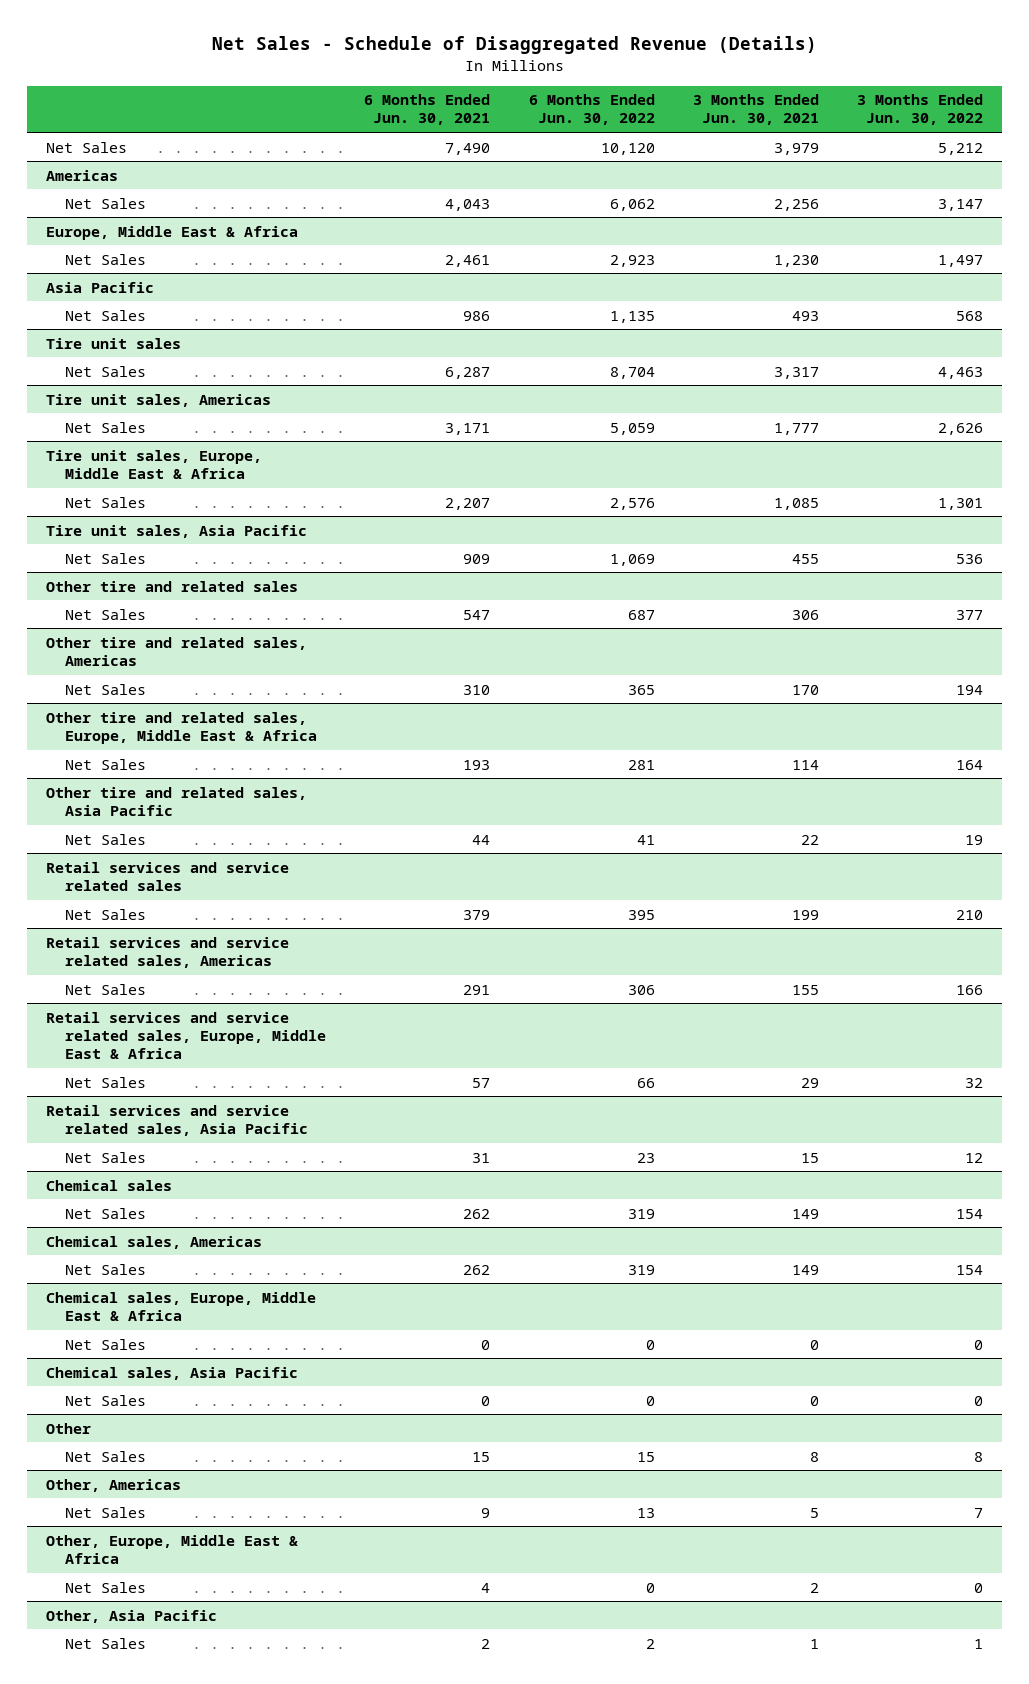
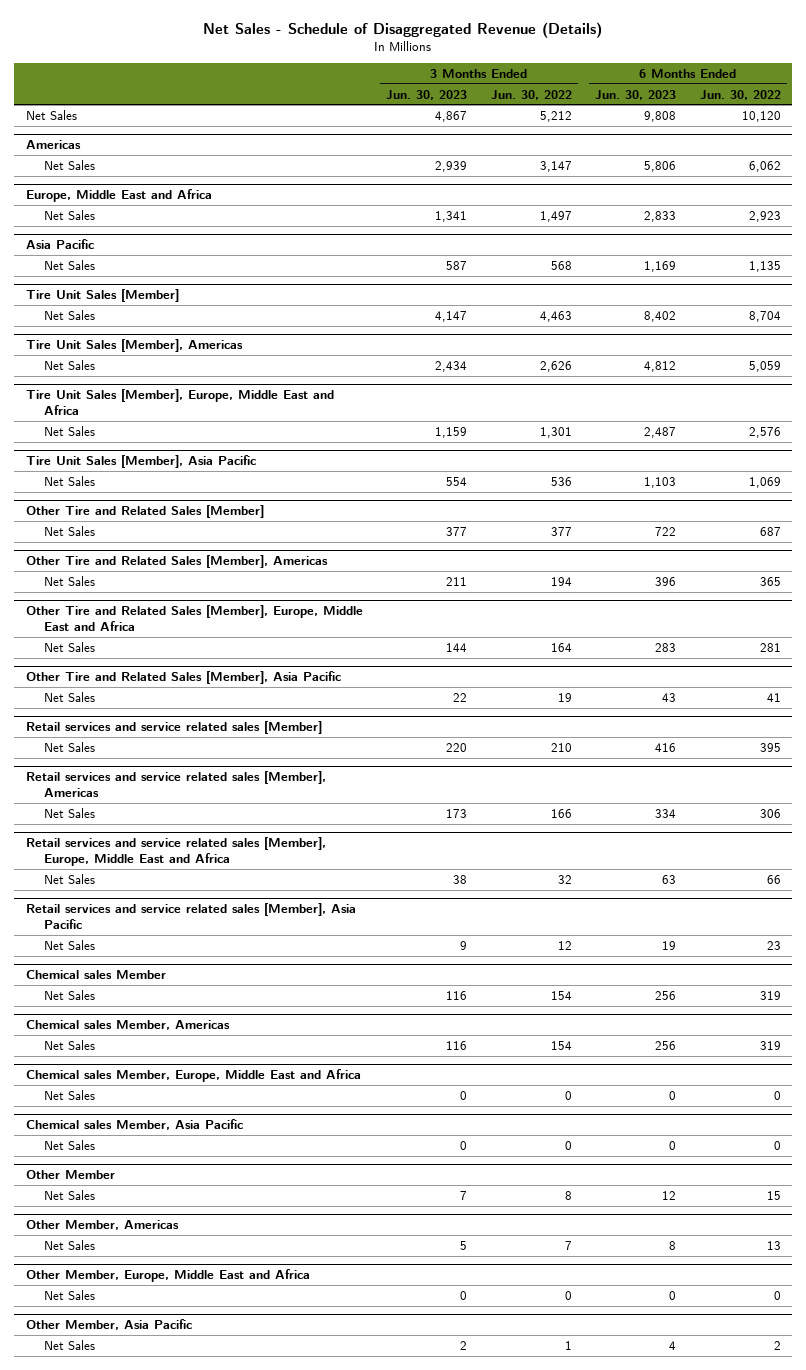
- | 6 Months Ended Jun. 30, 2021 | 6 Months Ended Jun. 30, 2022 | 3 Months Ended Jun. 30, 2021 | 3 Months Ended Jun. 30, 2022
+ | 3 Months Ended Jun. 30, 2023 | 3 Months Ended Jun. 30, 2022 | 6 Months Ended Jun. 30, 2023 | 6 Months Ended Jun. 30, 2022
- Europe, Middle East & Africa
+ Europe, Middle East and Africa
- Tire unit sales
+ Tire Unit Sales [Member]
- Tire unit sales, Americas
+ Tire Unit Sales [Member], Americas
- Tire unit sales, Europe, Middle East & Africa
+ Tire Unit Sales [Member], Europe, Middle East and Africa
- Tire unit sales, Asia Pacific
+ Tire Unit Sales [Member], Asia Pacific
- Other tire and related sales
+ Other Tire and Related Sales [Member]
- Other tire and related sales, Americas
+ Other Tire and Related Sales [Member], Americas
- Other tire and related sales, Europe, Middle East & Africa
+ Other Tire and Related Sales [Member], Europe, Middle East and Africa
- Other tire and related sales, Asia Pacific
+ Other Tire and Related Sales [Member], Asia Pacific
- Retail services and service related sales
+ Retail services and service related sales [Member]
- Retail services and service related sales, Americas
+ Retail services and service related sales [Member], Americas
- Retail services and service related sales, Europe, Middle East & Africa
+ Retail services and service related sales [Member], Europe, Middle East and Africa
- Retail services and service related sales, Asia Pacific
+ Retail services and service related sales [Member], Asia Pacific
- Chemical sales
+ Chemical sales Member
- Chemical sales, Americas
+ Chemical sales Member, Americas
- Chemical sales, Europe, Middle East & Africa
+ Chemical sales Member, Europe, Middle East and Africa
- Chemical sales, Asia Pacific
+ Chemical sales Member, Asia Pacific
- Other
+ Other Member
- Other, Americas
+ Other Member, Americas
- Other, Europe, Middle East & Africa
+ Other Member, Europe, Middle East and Africa
- Other, Asia Pacific
+ Other Member, Asia Pacific

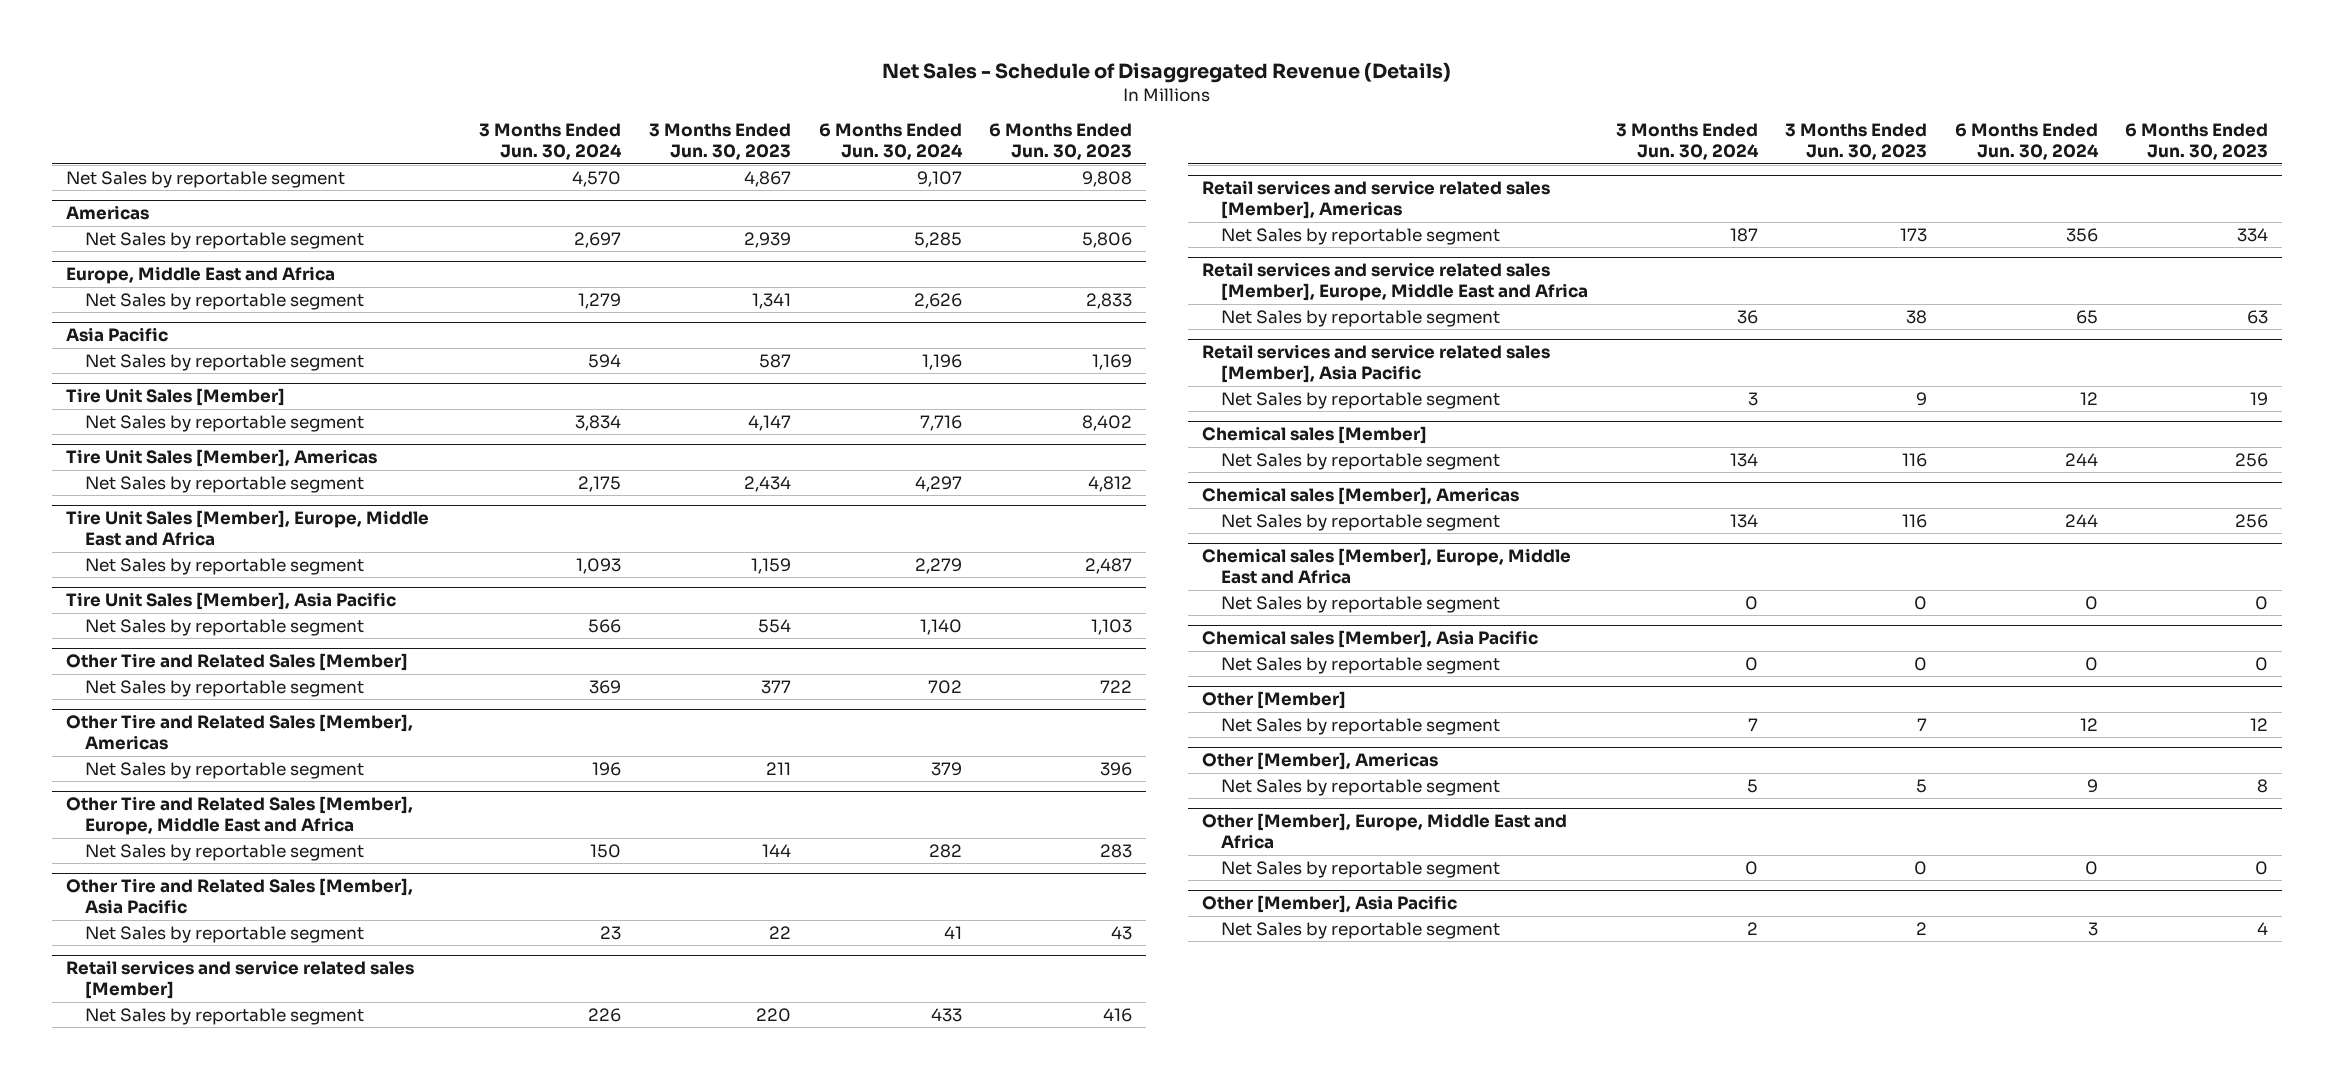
- | 3 Months Ended Jun. 30, 2023 | 3 Months Ended Jun. 30, 2022 | 6 Months Ended Jun. 30, 2023 | 6 Months Ended Jun. 30, 2022
+ | 3 Months Ended Jun. 30, 2024 | 3 Months Ended Jun. 30, 2023 | 6 Months Ended Jun. 30, 2024 | 6 Months Ended Jun. 30, 2023
- Net Sales | 4,867 | 5,212 | 9,808 | 10,120
+ Net Sales by reportable segment | 4,570 | 4,867 | 9,107 | 9,808
@ Americas
- Net Sales | 2,939 | 3,147 | 5,806 | 6,062
+ Net Sales by reportable segment | 2,697 | 2,939 | 5,285 | 5,806
@ Europe, Middle East and Africa
- Net Sales | 1,341 | 1,497 | 2,833 | 2,923
+ Net Sales by reportable segment | 1,279 | 1,341 | 2,626 | 2,833
@ Asia Pacific
- Net Sales | 587 | 568 | 1,169 | 1,135
+ Net Sales by reportable segment | 594 | 587 | 1,196 | 1,169
@ Tire Unit Sales [Member]
- Net Sales | 4,147 | 4,463 | 8,402 | 8,704
+ Net Sales by reportable segment | 3,834 | 4,147 | 7,716 | 8,402
@ Tire Unit Sales [Member], Americas
- Net Sales | 2,434 | 2,626 | 4,812 | 5,059
+ Net Sales by reportable segment | 2,175 | 2,434 | 4,297 | 4,812
@ Tire Unit Sales [Member], Europe, Middle East and Africa
- Net Sales | 1,159 | 1,301 | 2,487 | 2,576
+ Net Sales by reportable segment | 1,093 | 1,159 | 2,279 | 2,487
@ Tire Unit Sales [Member], Asia Pacific
- Net Sales | 554 | 536 | 1,103 | 1,069
+ Net Sales by reportable segment | 566 | 554 | 1,140 | 1,103
@ Other Tire and Related Sales [Member]
- Net Sales | 377 | 377 | 722 | 687
+ Net Sales by reportable segment | 369 | 377 | 702 | 722
@ Other Tire and Related Sales [Member], Americas
- Net Sales | 211 | 194 | 396 | 365
+ Net Sales by reportable segment | 196 | 211 | 379 | 396
@ Other Tire and Related Sales [Member], Europe, Middle East and Africa
- Net Sales | 144 | 164 | 283 | 281
+ Net Sales by reportable segment | 150 | 144 | 282 | 283
@ Other Tire and Related Sales [Member], Asia Pacific
- Net Sales | 22 | 19 | 43 | 41
+ Net Sales by reportable segment | 23 | 22 | 41 | 43
@ Retail services and service related sales [Member]
- Net Sales | 220 | 210 | 416 | 395
+ Net Sales by reportable segment | 226 | 220 | 433 | 416
@ Retail services and service related sales [Member], Americas
- Net Sales | 173 | 166 | 334 | 306
+ Net Sales by reportable segment | 187 | 173 | 356 | 334
@ Retail services and service related sales [Member], Europe, Middle East and Africa
- Net Sales | 38 | 32 | 63 | 66
+ Net Sales by reportable segment | 36 | 38 | 65 | 63
@ Retail services and service related sales [Member], Asia Pacific
- Net Sales | 9 | 12 | 19 | 23
- Chemical sales Member
- Net Sales | 116 | 154 | 256 | 319
- Chemical sales Member, Americas
- Net Sales | 116 | 154 | 256 | 319
- Chemical sales Member, Europe, Middle East and Africa
- Net Sales | 0 | 0 | 0 | 0
- Chemical sales Member, Asia Pacific
- Net Sales | 0 | 0 | 0 | 0
- Other Member
- Net Sales | 7 | 8 | 12 | 15
- Other Member, Americas
- Net Sales | 5 | 7 | 8 | 13
- Other Member, Europe, Middle East and Africa
- Net Sales | 0 | 0 | 0 | 0
- Other Member, Asia Pacific
- Net Sales | 2 | 1 | 4 | 2
@ Retail services and service related sales [Member], Asia Pacific
+ Net Sales by reportable segment | 3 | 9 | 12 | 19
+ Chemical sales [Member]
+ Net Sales by reportable segment | 134 | 116 | 244 | 256
+ Chemical sales [Member], Americas
+ Net Sales by reportable segment | 134 | 116 | 244 | 256
+ Chemical sales [Member], Europe, Middle East and Africa
+ Net Sales by reportable segment | 0 | 0 | 0 | 0
+ Chemical sales [Member], Asia Pacific
+ Net Sales by reportable segment | 0 | 0 | 0 | 0
+ Other [Member]
+ Net Sales by reportable segment | 7 | 7 | 12 | 12
+ Other [Member], Americas
+ Net Sales by reportable segment | 5 | 5 | 9 | 8
+ Other [Member], Europe, Middle East and Africa
+ Net Sales by reportable segment | 0 | 0 | 0 | 0
+ Other [Member], Asia Pacific
+ Net Sales by reportable segment | 2 | 2 | 3 | 4

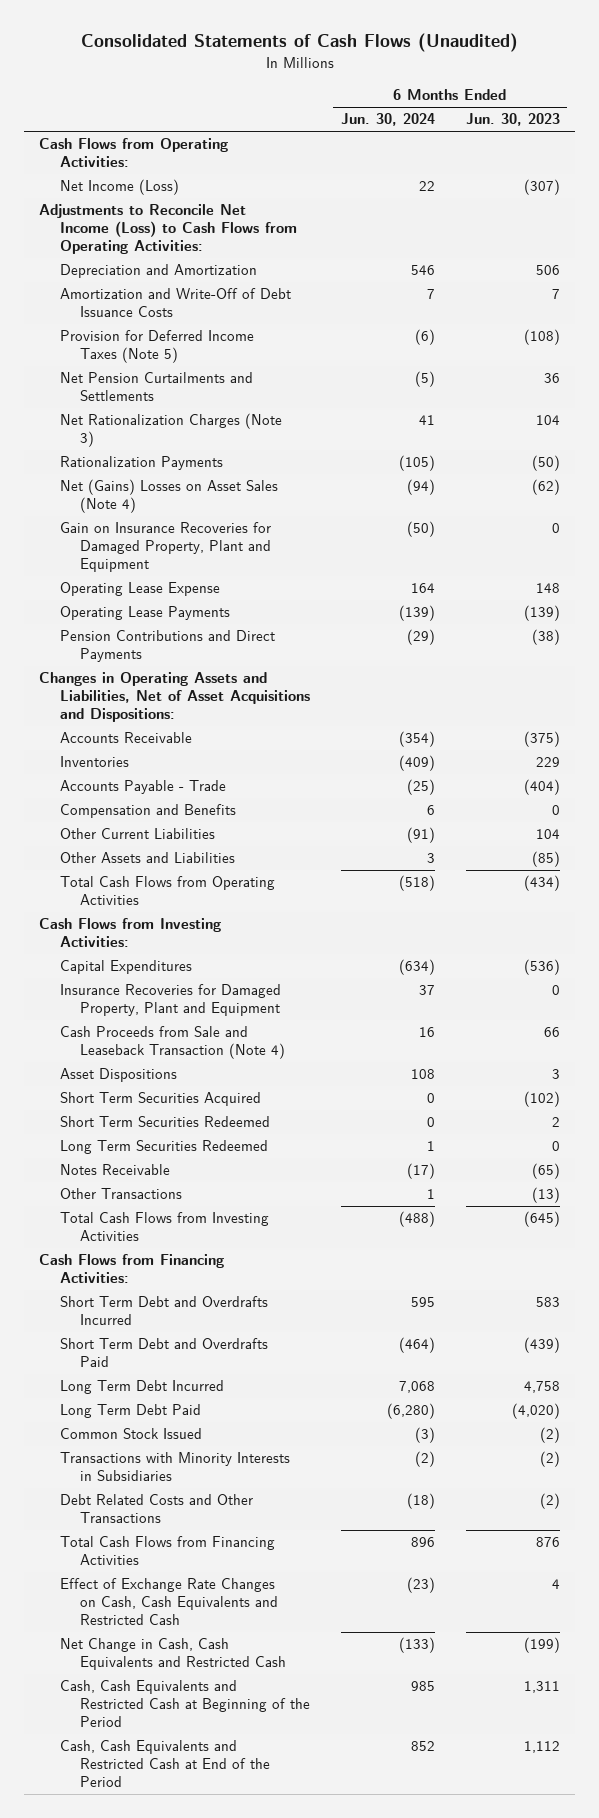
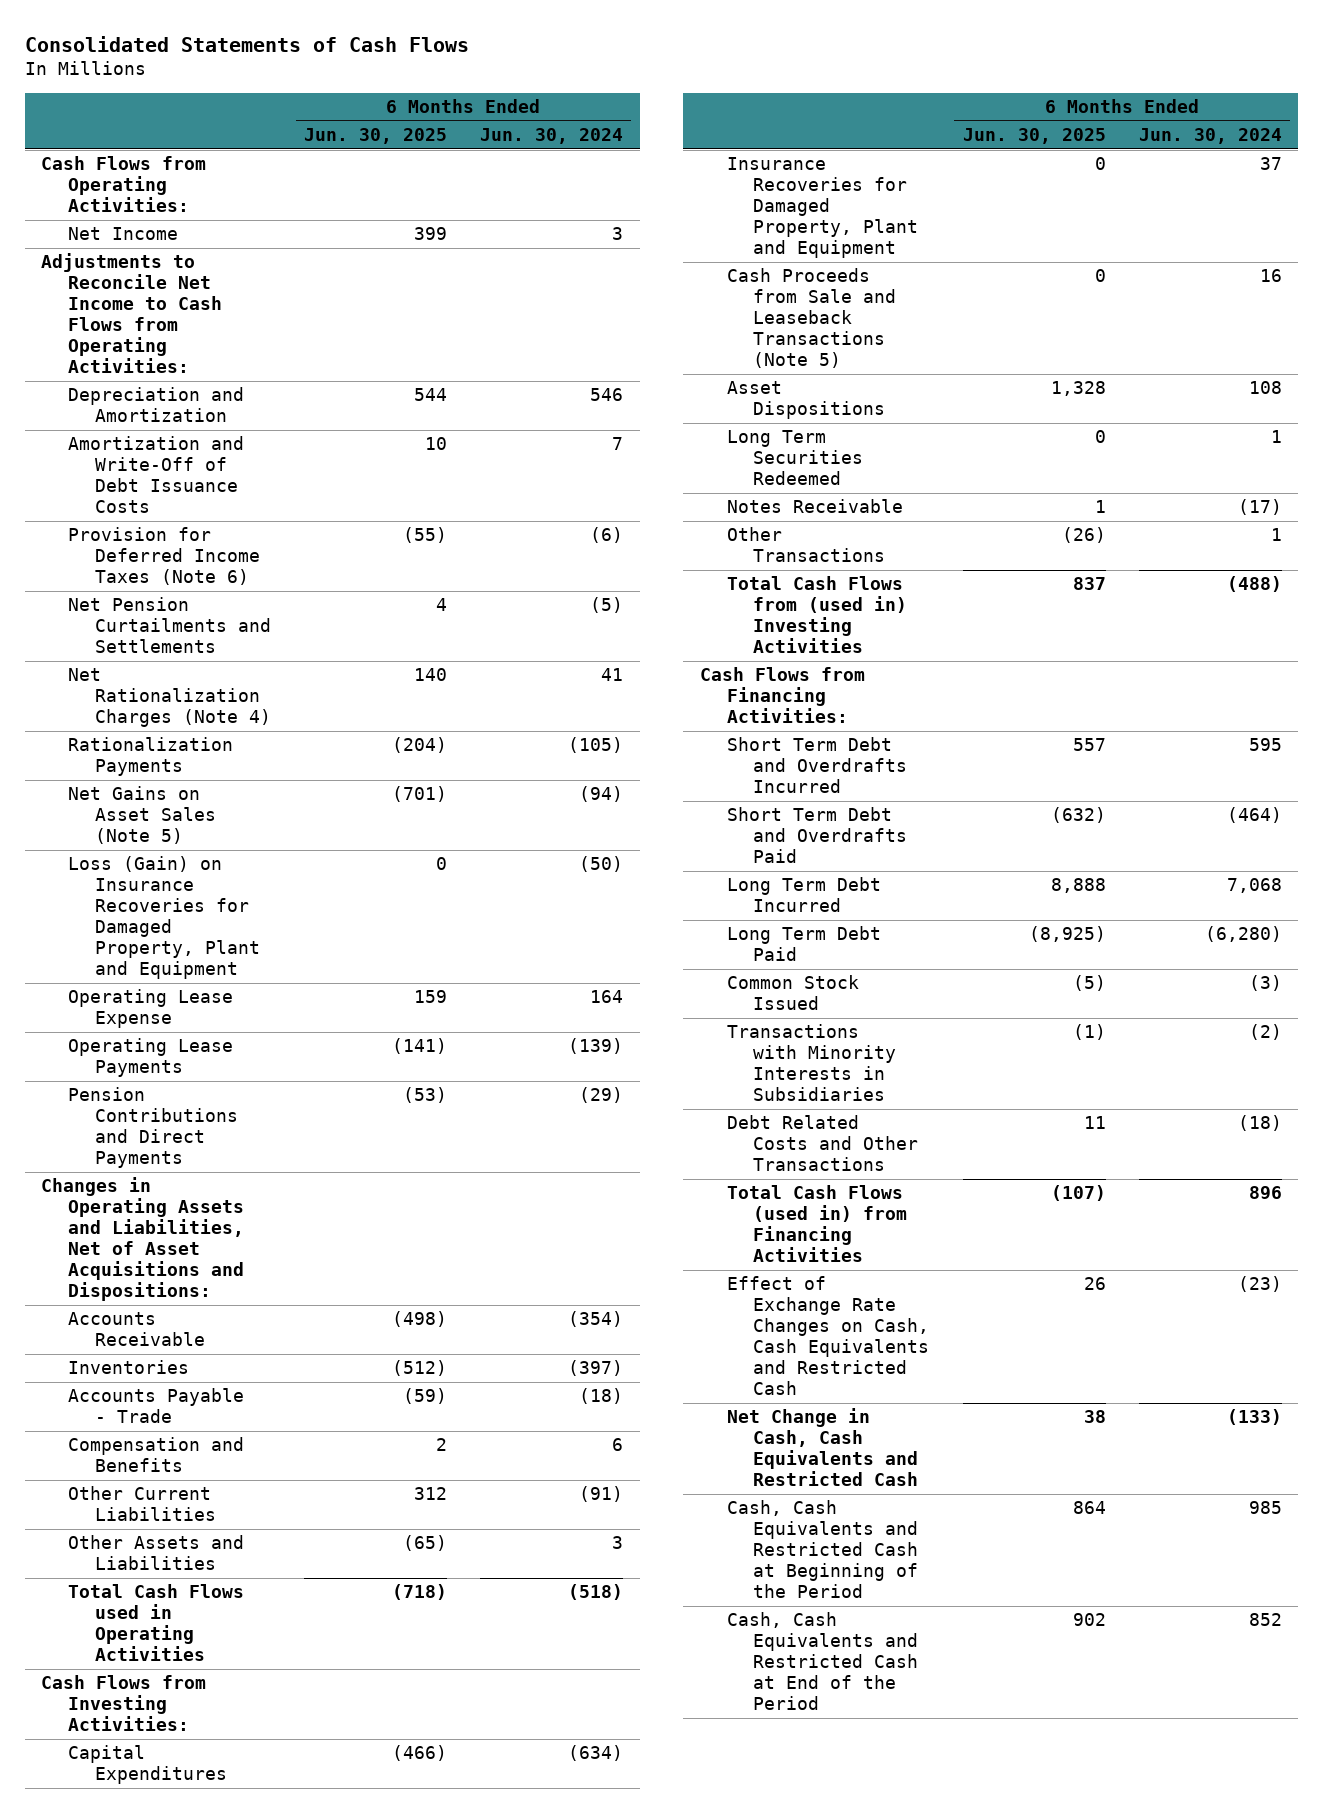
- Consolidated Statements of Cash Flows (Unaudited)
+ Consolidated Statements of Cash Flows
- | 6 Months Ended Jun. 30, 2024 | 6 Months Ended Jun. 30, 2023
+ | 6 Months Ended Jun. 30, 2025 | 6 Months Ended Jun. 30, 2024
- Net Income (Loss) | 22 | (307)
- Adjustments to Reconcile Net Income (Loss) to Cash Flows from Operating Activities:
+ Net Income | 399 | 3
+ Adjustments to Reconcile Net Income to Cash Flows from Operating Activities:
- Provision for Deferred Income Taxes (Note 5) | (6) | (108)
+ Provision for Deferred Income Taxes (Note 6) | (55) | (6)
- Net Rationalization Charges (Note 3) | 41 | 104
+ Net Rationalization Charges (Note 4) | 140 | 41
- Net (Gains) Losses on Asset Sales (Note 4) | (94) | (62)
- Gain on Insurance Recoveries for Damaged Property, Plant and Equipment | (50) | 0
+ Net Gains on Asset Sales (Note 5) | (701) | (94)
+ Loss (Gain) on Insurance Recoveries for Damaged Property, Plant and Equipment | 0 | (50)
- Inventories | (409) | 229
- Accounts Payable - Trade | (25) | (404)
+ Inventories | (512) | (397)
+ Accounts Payable - Trade | (59) | (18)
- Total Cash Flows from Operating Activities | (518) | (434)
+ Total Cash Flows used in Operating Activities | (718) | (518)
- Cash Proceeds from Sale and Leaseback Transaction (Note 4) | 16 | 66
+ Cash Proceeds from Sale and Leaseback Transactions (Note 5) | 0 | 16
- Short Term Securities Acquired | 0 | (102)
- Short Term Securities Redeemed | 0 | 2
- Total Cash Flows from Investing Activities | (488) | (645)
+ Total Cash Flows from (used in) Investing Activities | 837 | (488)
- Total Cash Flows from Financing Activities | 896 | 876
+ Total Cash Flows (used in) from Financing Activities | (107) | 896

